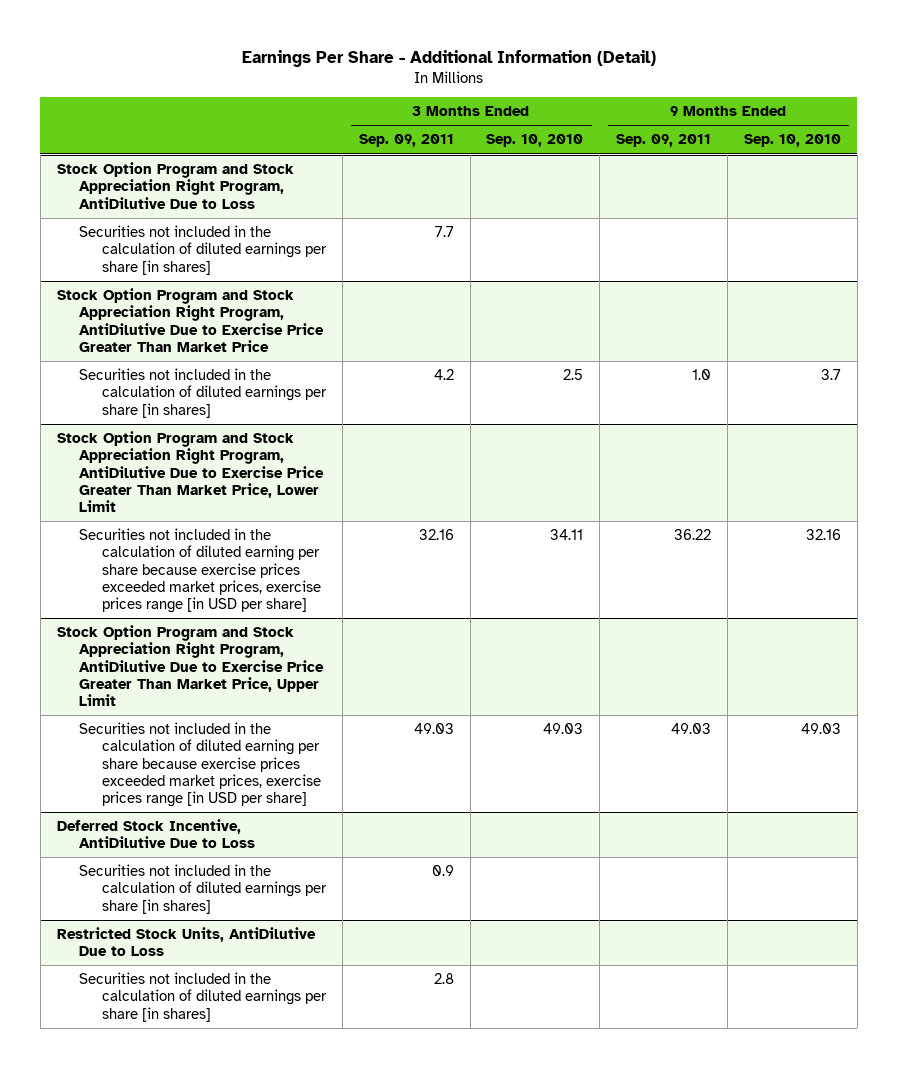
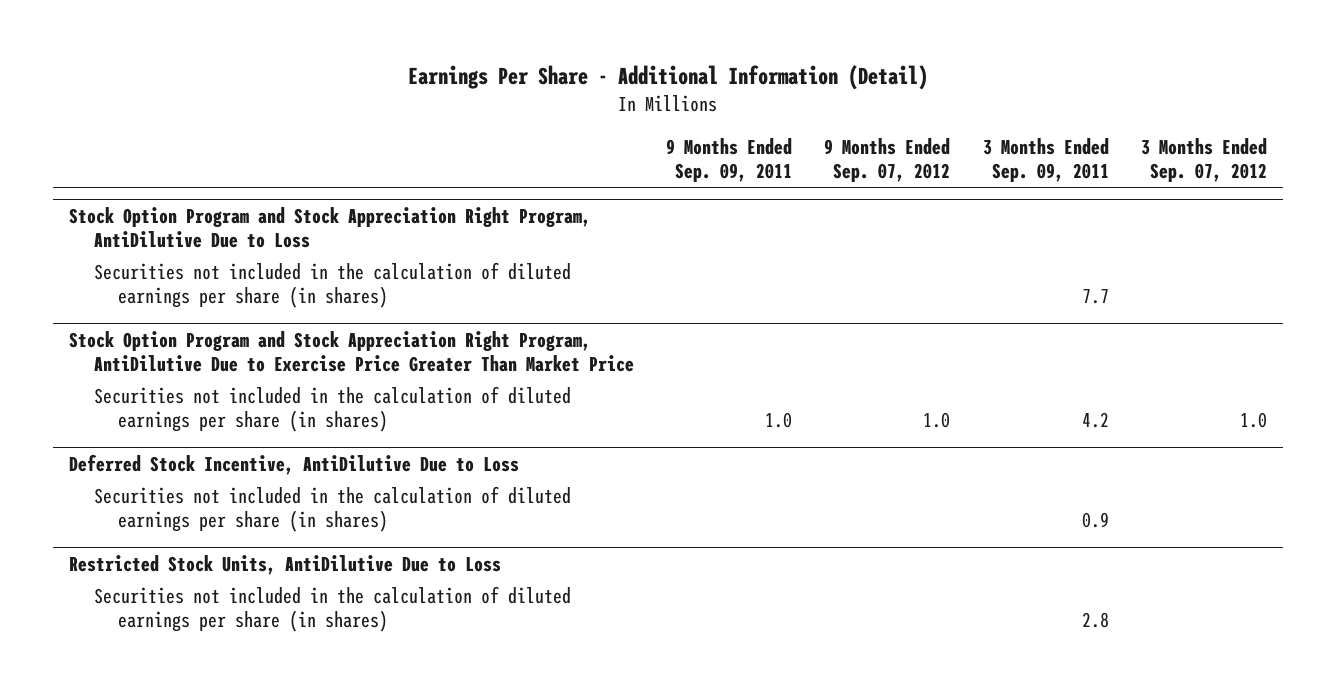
- | 3 Months Ended Sep. 09, 2011 | 3 Months Ended Sep. 10, 2010 | 9 Months Ended Sep. 09, 2011 | 9 Months Ended Sep. 10, 2010
+ | 9 Months Ended Sep. 09, 2011 | 9 Months Ended Sep. 07, 2012 | 3 Months Ended Sep. 09, 2011 | 3 Months Ended Sep. 07, 2012
@ Stock Option Program and Stock Appreciation Right Program, AntiDilutive Due to Loss
- Securities not included in the calculation of diluted earnings per share [in shares] | 7.7 | | |
+ Securities not included in the calculation of diluted earnings per share (in shares) | | | 7.7 |
@ Stock Option Program and Stock Appreciation Right Program, AntiDilutive Due to Exercise Price Greater Than Market Price
- Securities not included in the calculation of diluted earnings per share [in shares] | 4.2 | 2.5 | 1.0 | 3.7
- Stock Option Program and Stock Appreciation Right Program, AntiDilutive Due to Exercise Price Greater Than Market Price, Lower Limit
- Securities not included in the calculation of diluted earning per share because exercise prices exceeded market prices, exercise prices range [in USD per share] | 32.16 | 34.11 | 36.22 | 32.16
- Stock Option Program and Stock Appreciation Right Program, AntiDilutive Due to Exercise Price Greater Than Market Price, Upper Limit
- Securities not included in the calculation of diluted earning per share because exercise prices exceeded market prices, exercise prices range [in USD per share] | 49.03 | 49.03 | 49.03 | 49.03
@ Stock Option Program and Stock Appreciation Right Program, AntiDilutive Due to Exercise Price Greater Than Market Price
+ Securities not included in the calculation of diluted earnings per share (in shares) | 1.0 | 1.0 | 4.2 | 1.0
@ Deferred Stock Incentive, AntiDilutive Due to Loss
- Securities not included in the calculation of diluted earnings per share [in shares] | 0.9 | | |
+ Securities not included in the calculation of diluted earnings per share (in shares) | | | 0.9 |
@ Restricted Stock Units, AntiDilutive Due to Loss
- Securities not included in the calculation of diluted earnings per share [in shares] | 2.8 | | |
+ Securities not included in the calculation of diluted earnings per share (in shares) | | | 2.8 |

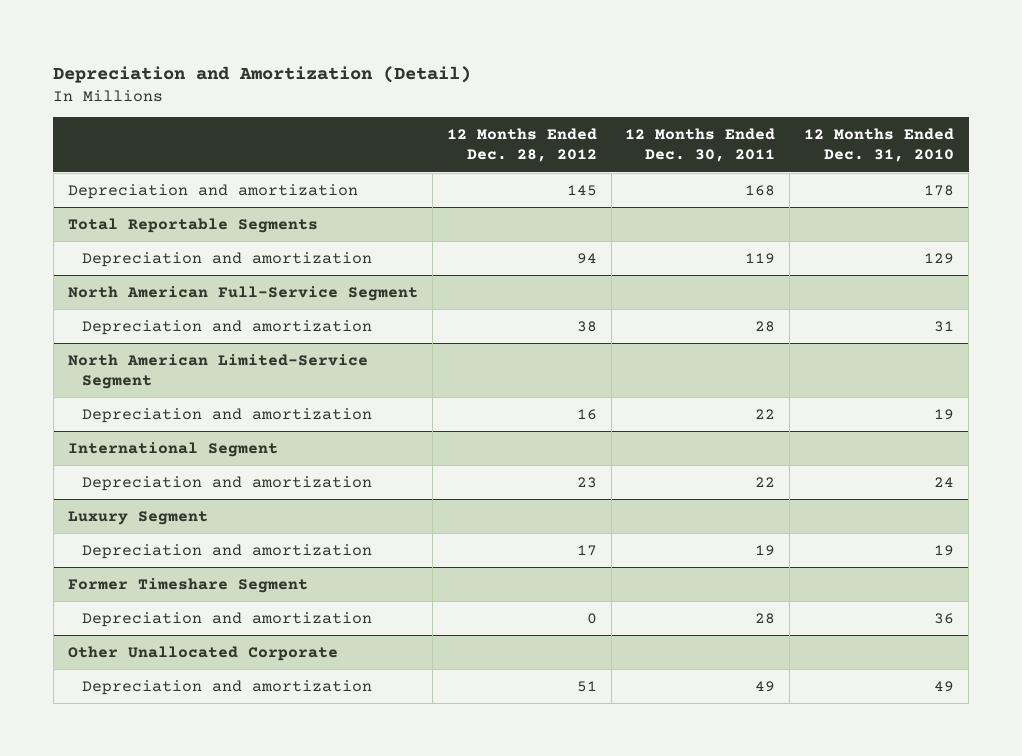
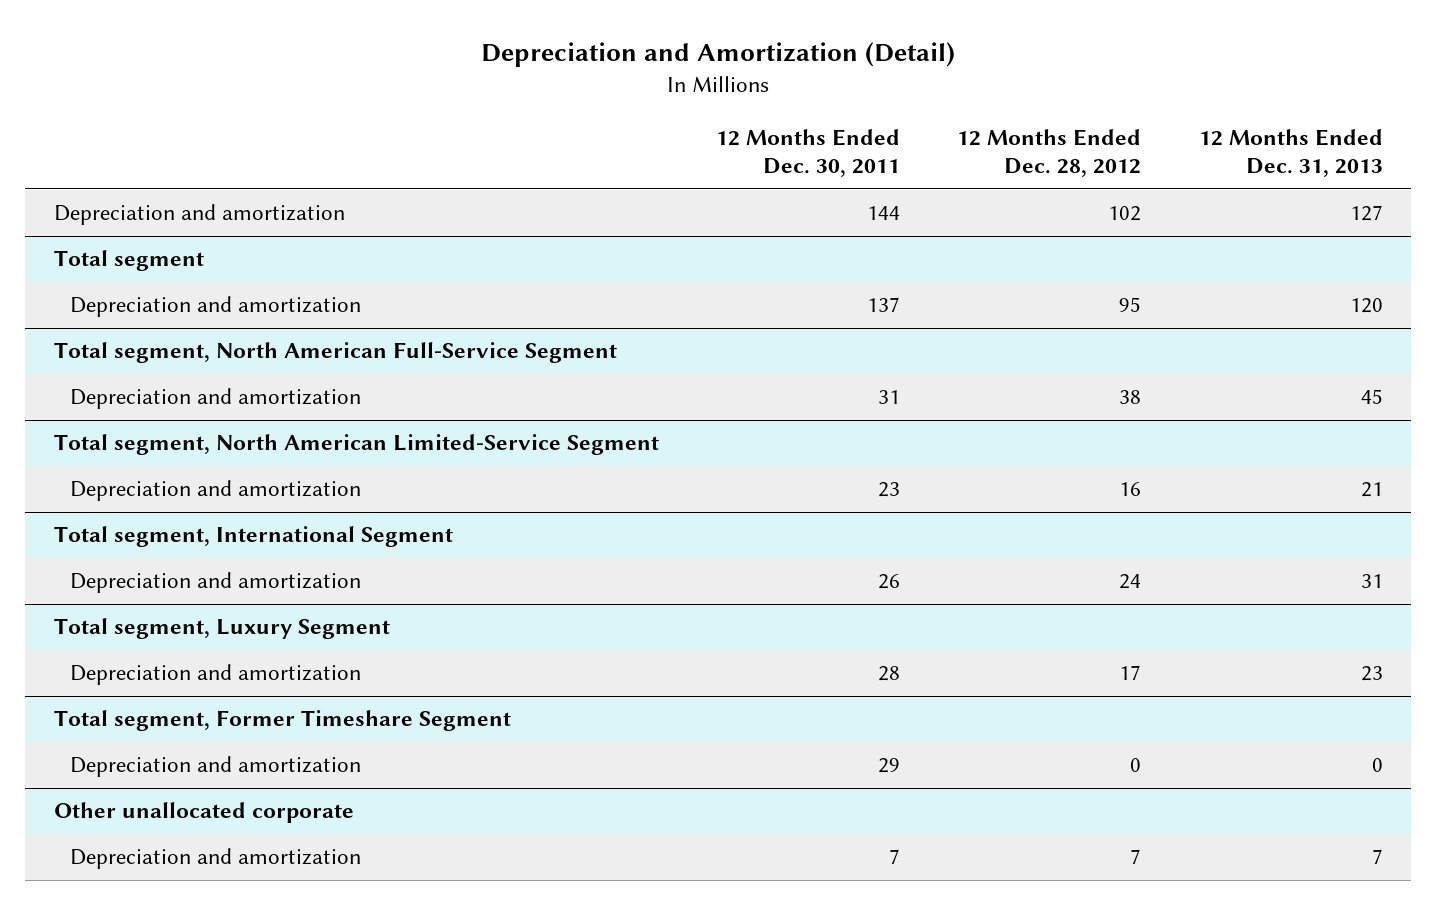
- | 12 Months Ended Dec. 28, 2012 | 12 Months Ended Dec. 30, 2011 | 12 Months Ended Dec. 31, 2010
+ | 12 Months Ended Dec. 30, 2011 | 12 Months Ended Dec. 28, 2012 | 12 Months Ended Dec. 31, 2013
- Depreciation and amortization | 145 | 168 | 178
- Total Reportable Segments
- Depreciation and amortization | 94 | 119 | 129
- North American Full-Service Segment
- Depreciation and amortization | 38 | 28 | 31
- North American Limited-Service Segment
- Depreciation and amortization | 16 | 22 | 19
- International Segment
- Depreciation and amortization | 23 | 22 | 24
- Luxury Segment
- Depreciation and amortization | 17 | 19 | 19
- Former Timeshare Segment
- Depreciation and amortization | 0 | 28 | 36
- Other Unallocated Corporate
- Depreciation and amortization | 51 | 49 | 49
+ Depreciation and amortization | 144 | 102 | 127
+ Total segment
+ Depreciation and amortization | 137 | 95 | 120
+ Total segment, North American Full-Service Segment
+ Depreciation and amortization | 31 | 38 | 45
+ Total segment, North American Limited-Service Segment
+ Depreciation and amortization | 23 | 16 | 21
+ Total segment, International Segment
+ Depreciation and amortization | 26 | 24 | 31
+ Total segment, Luxury Segment
+ Depreciation and amortization | 28 | 17 | 23
+ Total segment, Former Timeshare Segment
+ Depreciation and amortization | 29 | 0 | 0
+ Other unallocated corporate
+ Depreciation and amortization | 7 | 7 | 7

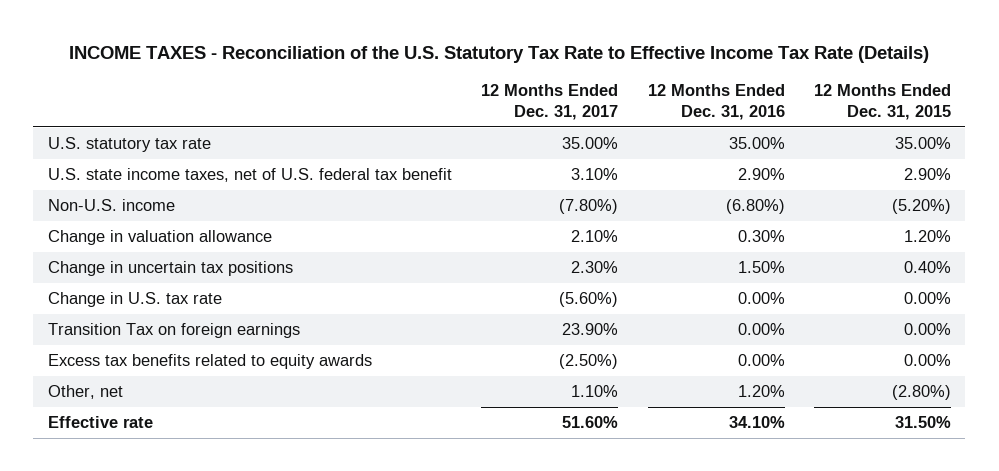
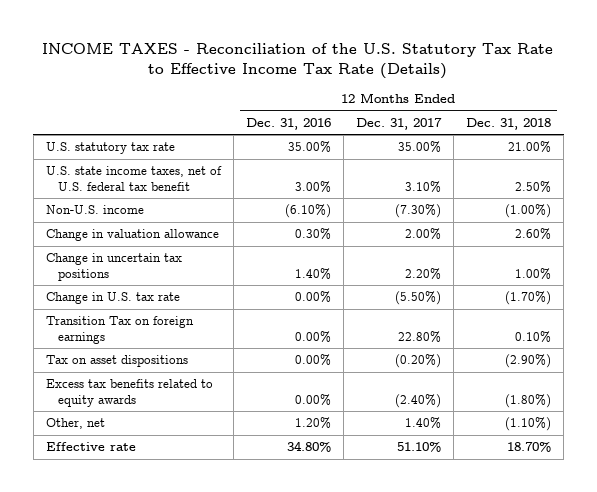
- | 12 Months Ended Dec. 31, 2017 | 12 Months Ended Dec. 31, 2016 | 12 Months Ended Dec. 31, 2015
+ | 12 Months Ended Dec. 31, 2016 | 12 Months Ended Dec. 31, 2017 | 12 Months Ended Dec. 31, 2018
- U.S. state income taxes, net of U.S. federal tax benefit | 3.10% | 2.90% | 2.90%
- Non-U.S. income | (7.80%) | (6.80%) | (5.20%)
- Change in valuation allowance | 2.10% | 0.30% | 1.20%
- Change in uncertain tax positions | 2.30% | 1.50% | 0.40%
- Change in U.S. tax rate | (5.60%) | 0.00% | 0.00%
- Transition Tax on foreign earnings | 23.90% | 0.00% | 0.00%
- Excess tax benefits related to equity awards | (2.50%) | 0.00% | 0.00%
- Other, net | 1.10% | 1.20% | (2.80%)
- Effective rate | 51.60% | 34.10% | 31.50%
+ U.S. state income taxes, net of U.S. federal tax benefit | 3.00% | 3.10% | 2.50%
+ Non-U.S. income | (6.10%) | (7.30%) | (1.00%)
+ Change in valuation allowance | 0.30% | 2.00% | 2.60%
+ Change in uncertain tax positions | 1.40% | 2.20% | 1.00%
+ Change in U.S. tax rate | 0.00% | (5.50%) | (1.70%)
+ Transition Tax on foreign earnings | 0.00% | 22.80% | 0.10%
+ Tax on asset dispositions | 0.00% | (0.20%) | (2.90%)
+ Excess tax benefits related to equity awards | 0.00% | (2.40%) | (1.80%)
+ Other, net | 1.20% | 1.40% | (1.10%)
+ Effective rate | 34.80% | 51.10% | 18.70%

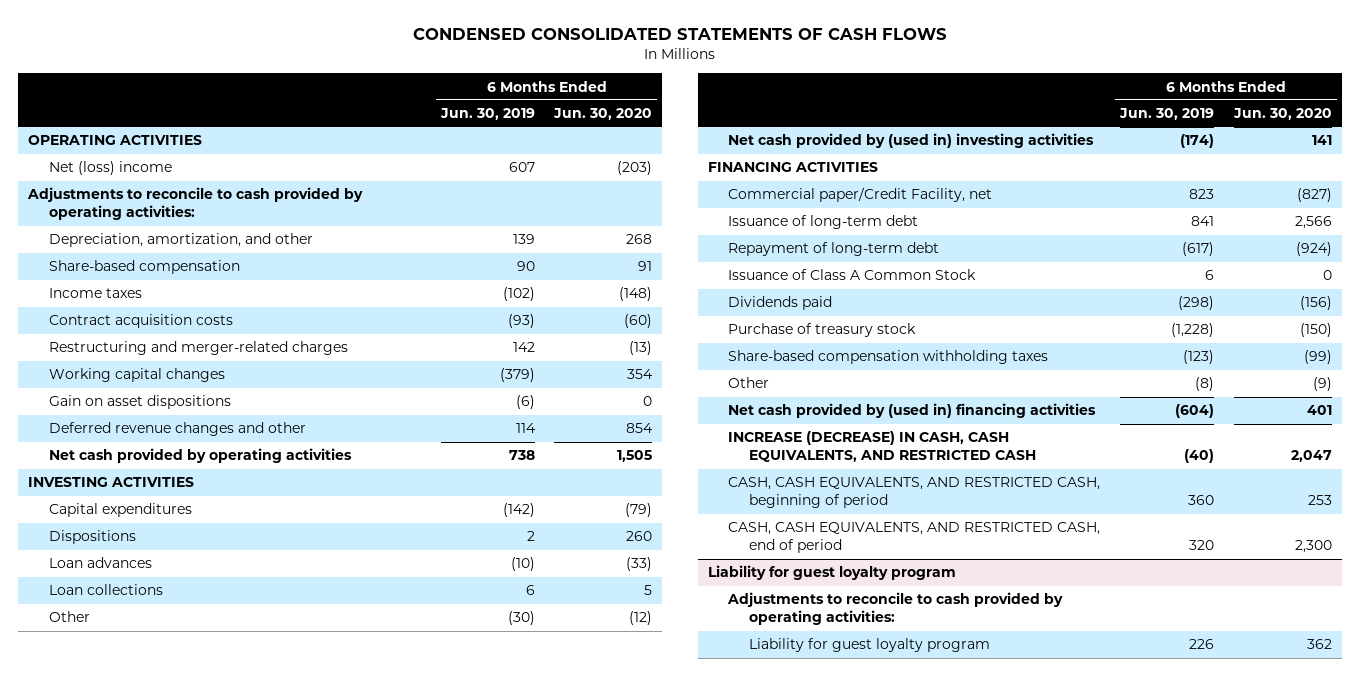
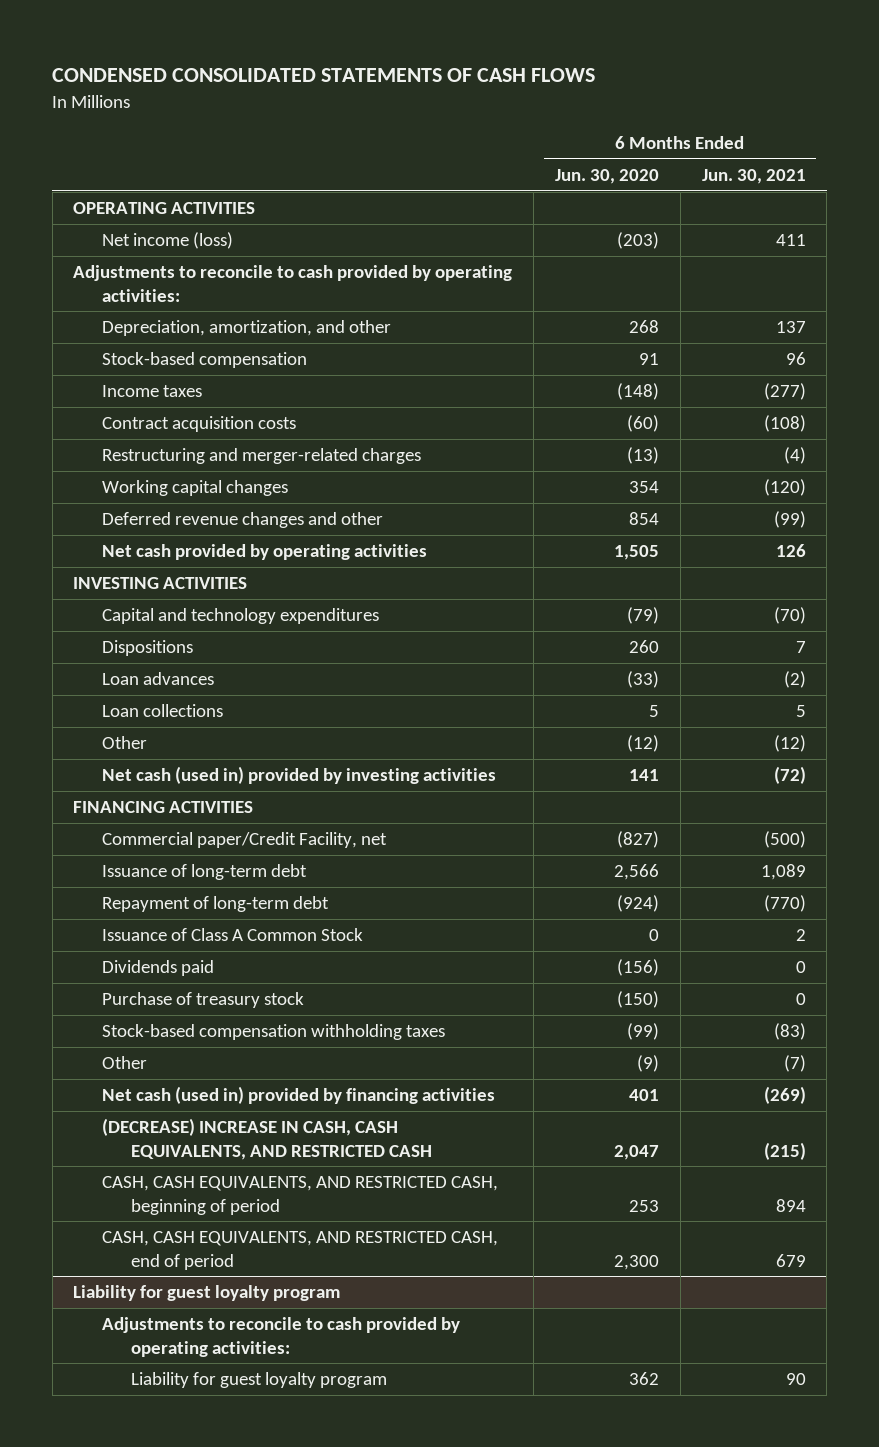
- | 6 Months Ended Jun. 30, 2019 | 6 Months Ended Jun. 30, 2020
+ | 6 Months Ended Jun. 30, 2020 | 6 Months Ended Jun. 30, 2021
- Net (loss) income | 607 | (203)
+ Net income (loss) | (203) | 411
- Share-based compensation | 90 | 91
+ Stock-based compensation | 91 | 96
- Gain on asset dispositions | (6) | 0
- Capital expenditures | (142) | (79)
+ Capital and technology expenditures | (79) | (70)
- Net cash provided by (used in) investing activities | (174) | 141
+ Net cash (used in) provided by investing activities | 141 | (72)
- Share-based compensation withholding taxes | (123) | (99)
+ Stock-based compensation withholding taxes | (99) | (83)
- Net cash provided by (used in) financing activities | (604) | 401
- INCREASE (DECREASE) IN CASH, CASH EQUIVALENTS, AND RESTRICTED CASH | (40) | 2,047
+ Net cash (used in) provided by financing activities | 401 | (269)
+ (DECREASE) INCREASE IN CASH, CASH EQUIVALENTS, AND RESTRICTED CASH | 2,047 | (215)

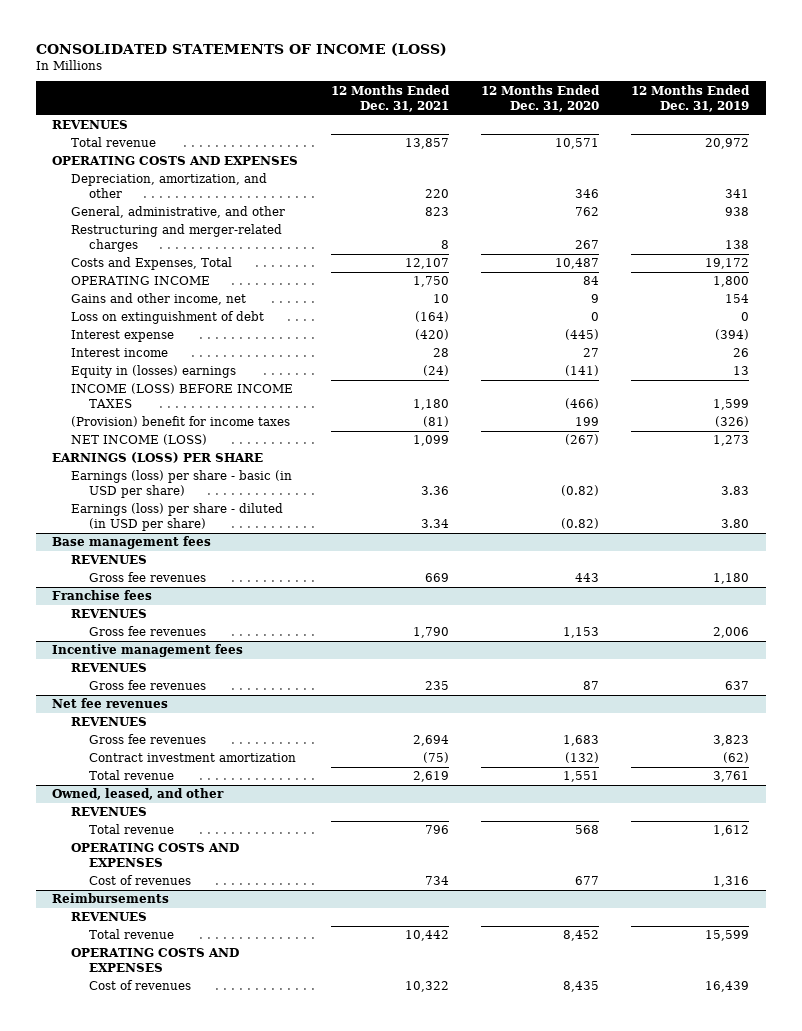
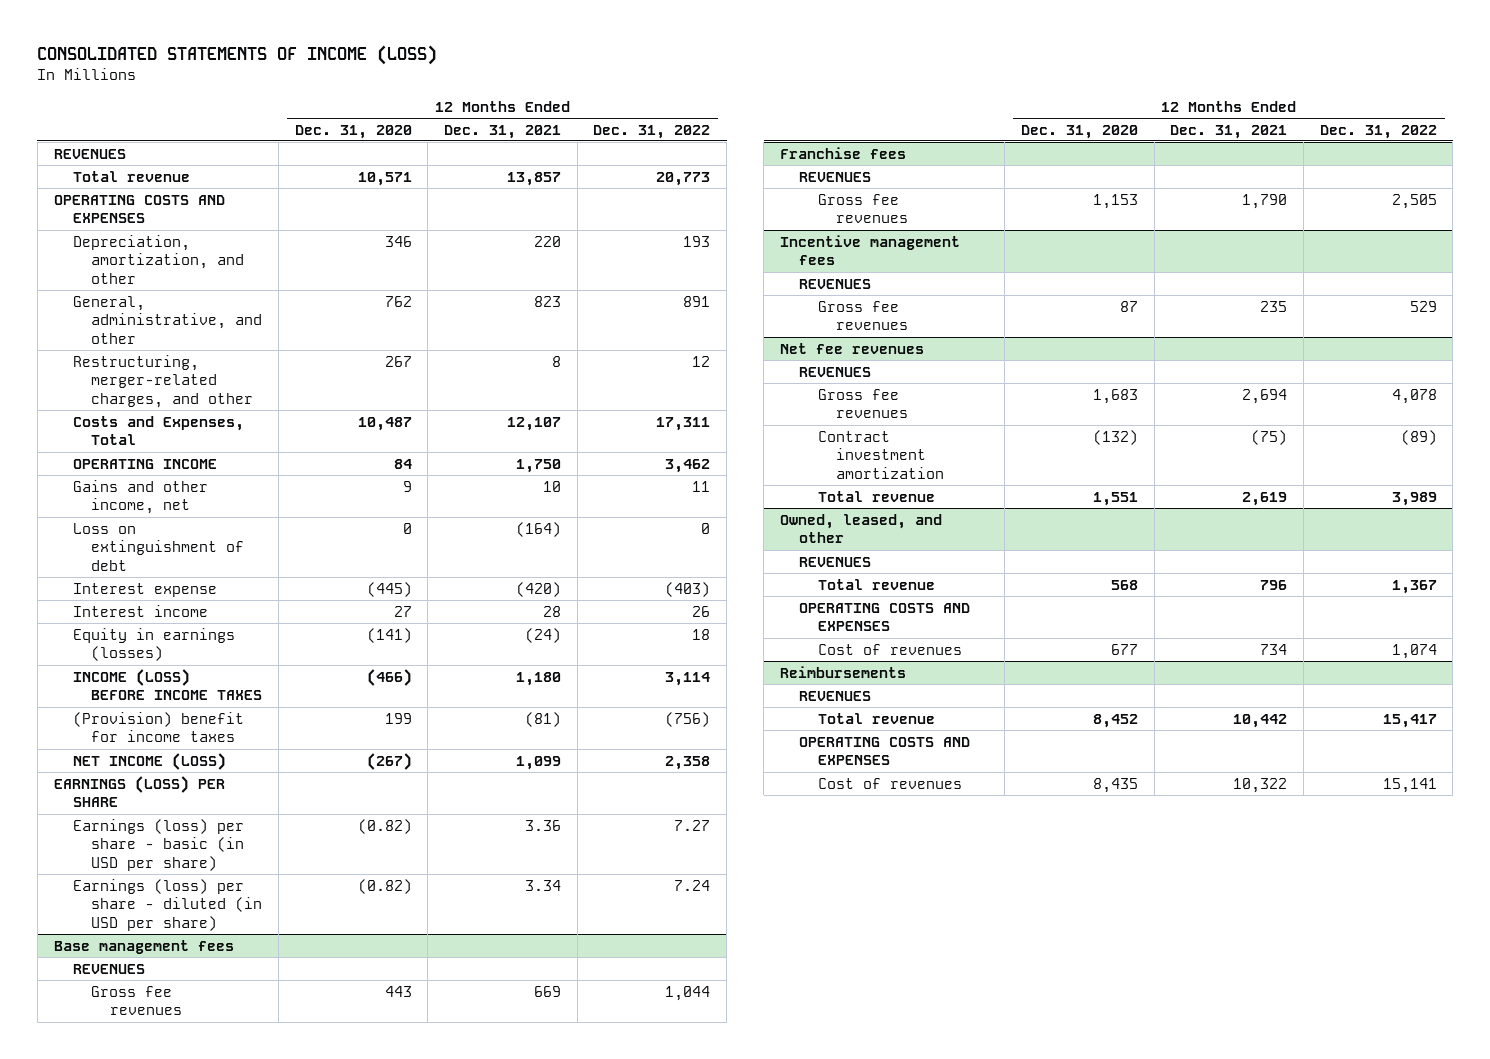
- | 12 Months Ended Dec. 31, 2021 | 12 Months Ended Dec. 31, 2020 | 12 Months Ended Dec. 31, 2019
+ | 12 Months Ended Dec. 31, 2020 | 12 Months Ended Dec. 31, 2021 | 12 Months Ended Dec. 31, 2022
- Restructuring and merger-related charges | 8 | 267 | 138
+ Restructuring, merger-related charges, and other | 267 | 8 | 12
- Equity in (losses) earnings | (24) | (141) | 13
+ Equity in earnings (losses) | (141) | (24) | 18

